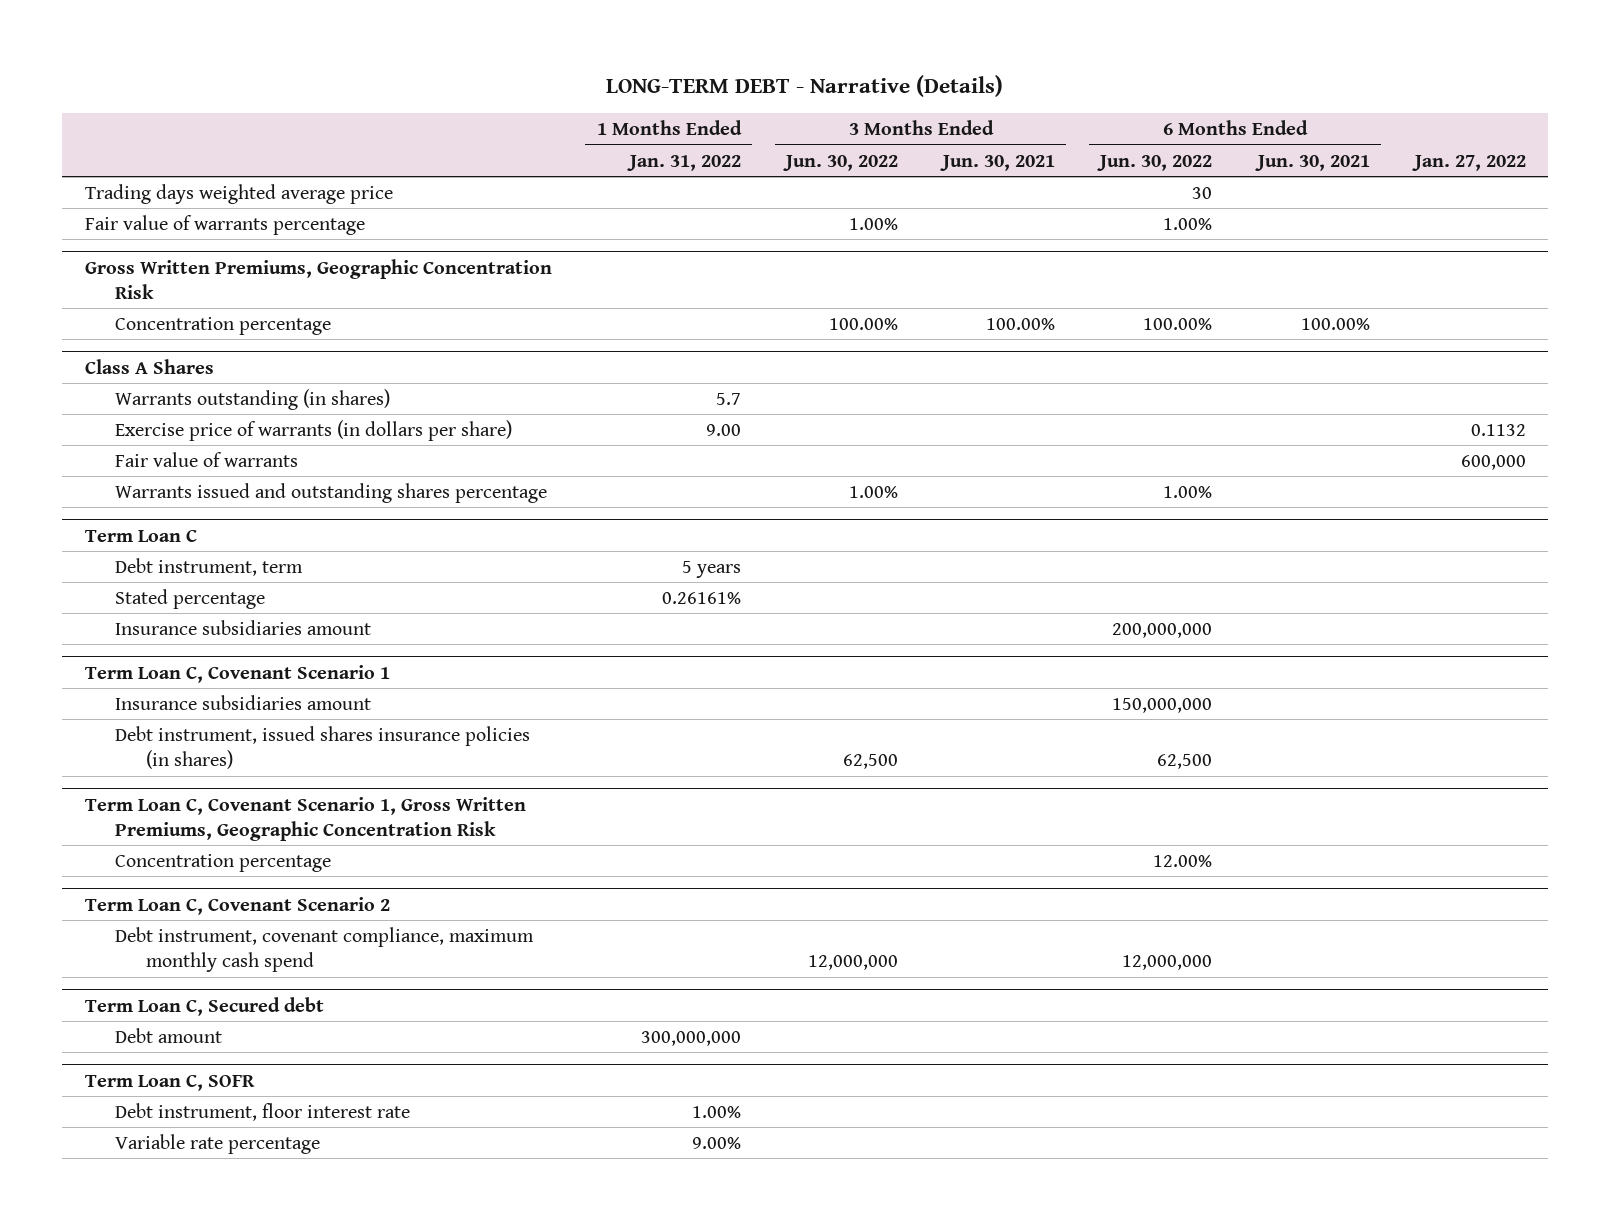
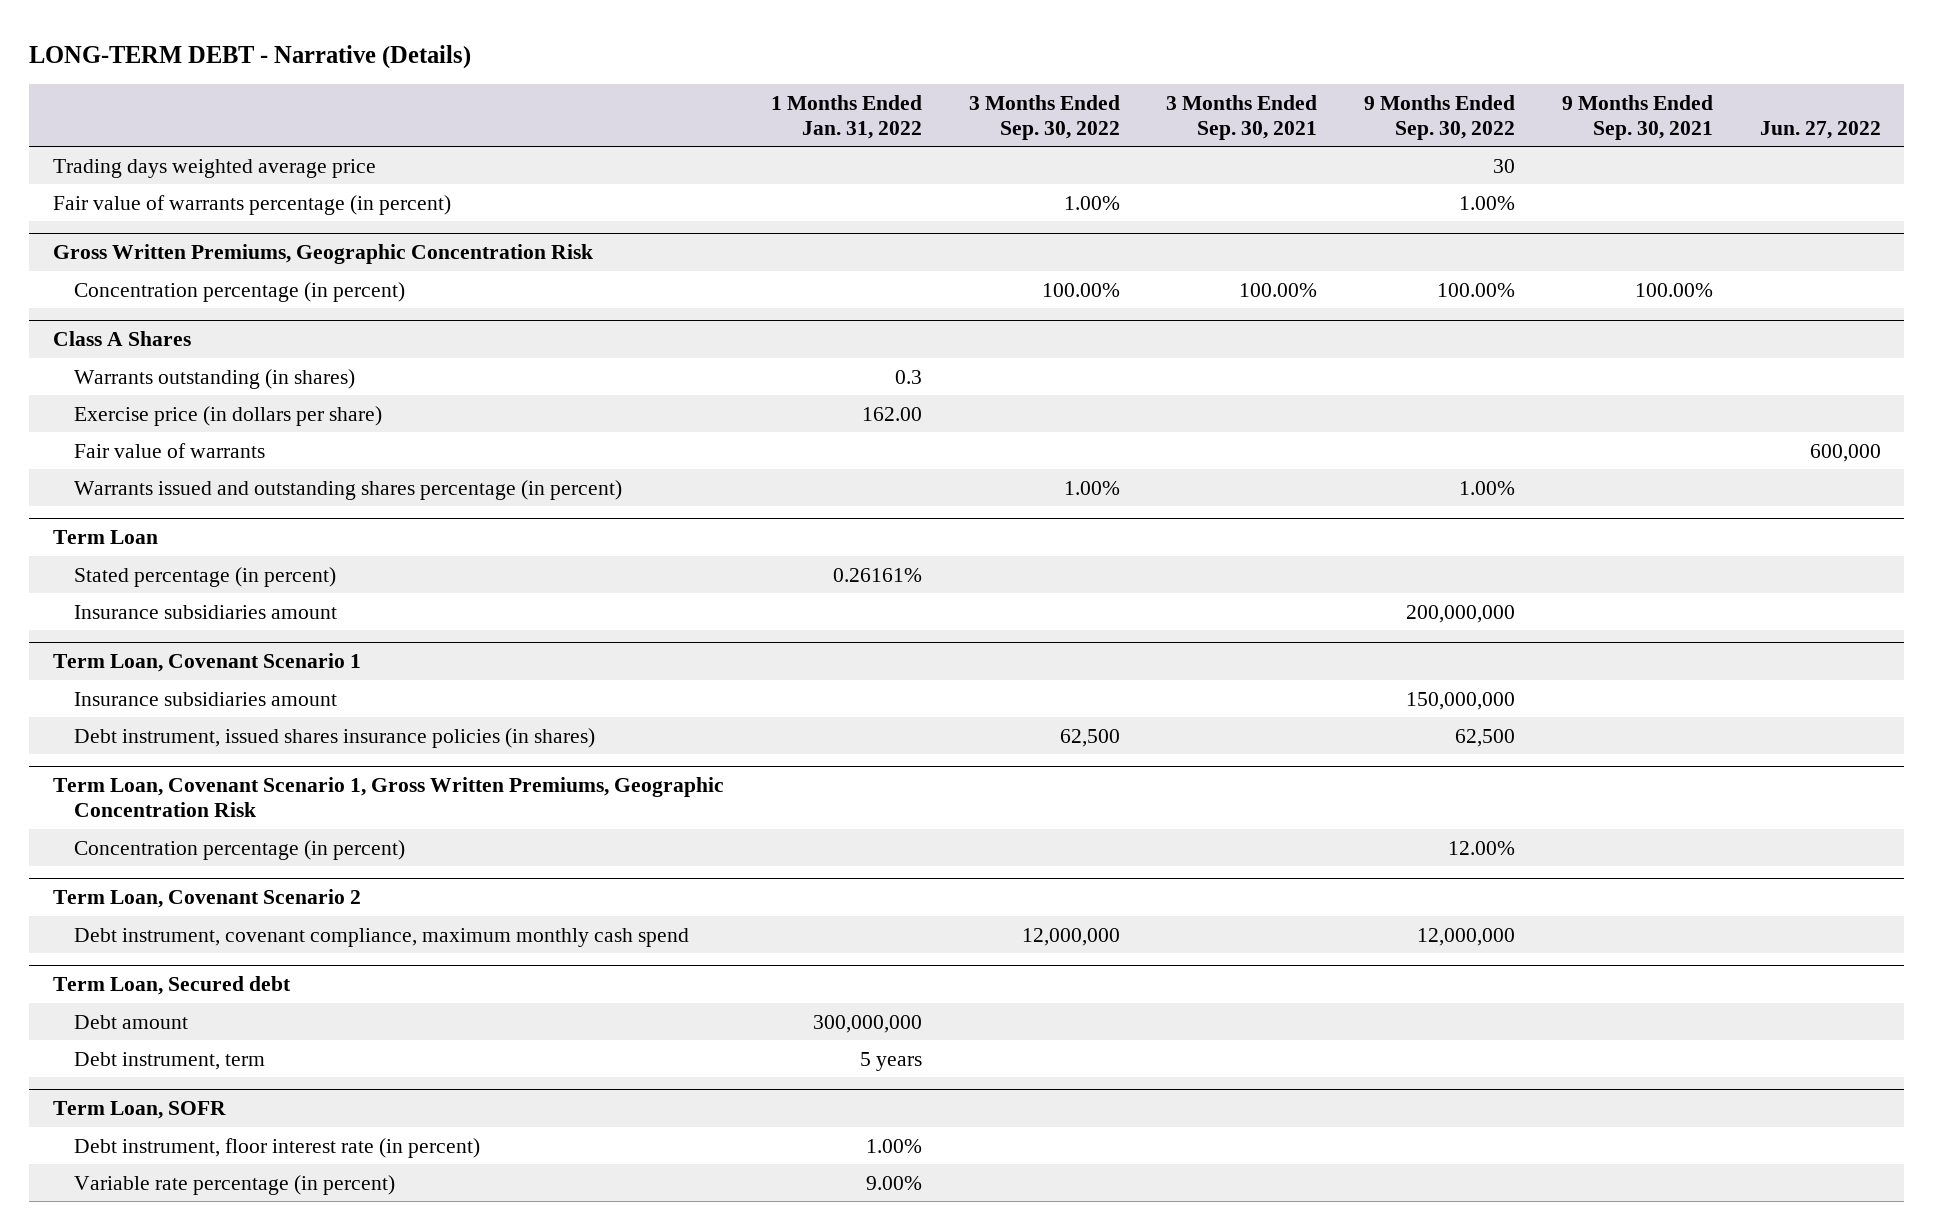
- | 1 Months Ended Jan. 31, 2022 | 3 Months Ended Jun. 30, 2022 | 3 Months Ended Jun. 30, 2021 | 6 Months Ended Jun. 30, 2022 | 6 Months Ended Jun. 30, 2021 | Jan. 27, 2022
+ | 1 Months Ended Jan. 31, 2022 | 3 Months Ended Sep. 30, 2022 | 3 Months Ended Sep. 30, 2021 | 9 Months Ended Sep. 30, 2022 | 9 Months Ended Sep. 30, 2021 | Jun. 27, 2022
- Fair value of warrants percentage | | 1.00% | | 1.00% | |
+ Fair value of warrants percentage (in percent) | | 1.00% | | 1.00% | |
@ Gross Written Premiums, Geographic Concentration Risk
- Concentration percentage | | 100.00% | 100.00% | 100.00% | 100.00% |
+ Concentration percentage (in percent) | | 100.00% | 100.00% | 100.00% | 100.00% |
@ Class A Shares
- Warrants outstanding (in shares) | 5.7 | | | | |
- Exercise price of warrants (in dollars per share) | 9.00 | | | | | 0.1132
+ Warrants outstanding (in shares) | 0.3 | | | | |
+ Exercise price (in dollars per share) | 162.00 | | | | |
- Warrants issued and outstanding shares percentage | | 1.00% | | 1.00% | |
- Term Loan C
- Debt instrument, term | 5 years | | | | |
- Stated percentage | 0.26161% | | | | |
@ Class A Shares
+ Warrants issued and outstanding shares percentage (in percent) | | 1.00% | | 1.00% | |
+ Term Loan
+ Stated percentage (in percent) | 0.26161% | | | | |
- Term Loan C, Covenant Scenario 1
+ Term Loan, Covenant Scenario 1
- Term Loan C, Covenant Scenario 1, Gross Written Premiums, Geographic Concentration Risk
- Concentration percentage | | | | 12.00% | |
- Term Loan C, Covenant Scenario 2
+ Term Loan, Covenant Scenario 1, Gross Written Premiums, Geographic Concentration Risk
+ Concentration percentage (in percent) | | | | 12.00% | |
+ Term Loan, Covenant Scenario 2
- Term Loan C, Secured debt
+ Term Loan, Secured debt
- Term Loan C, SOFR
- Debt instrument, floor interest rate | 1.00% | | | | |
- Variable rate percentage | 9.00% | | | | |
+ Debt instrument, term | 5 years | | | | |
+ Term Loan, SOFR
+ Debt instrument, floor interest rate (in percent) | 1.00% | | | | |
+ Variable rate percentage (in percent) | 9.00% | | | | |

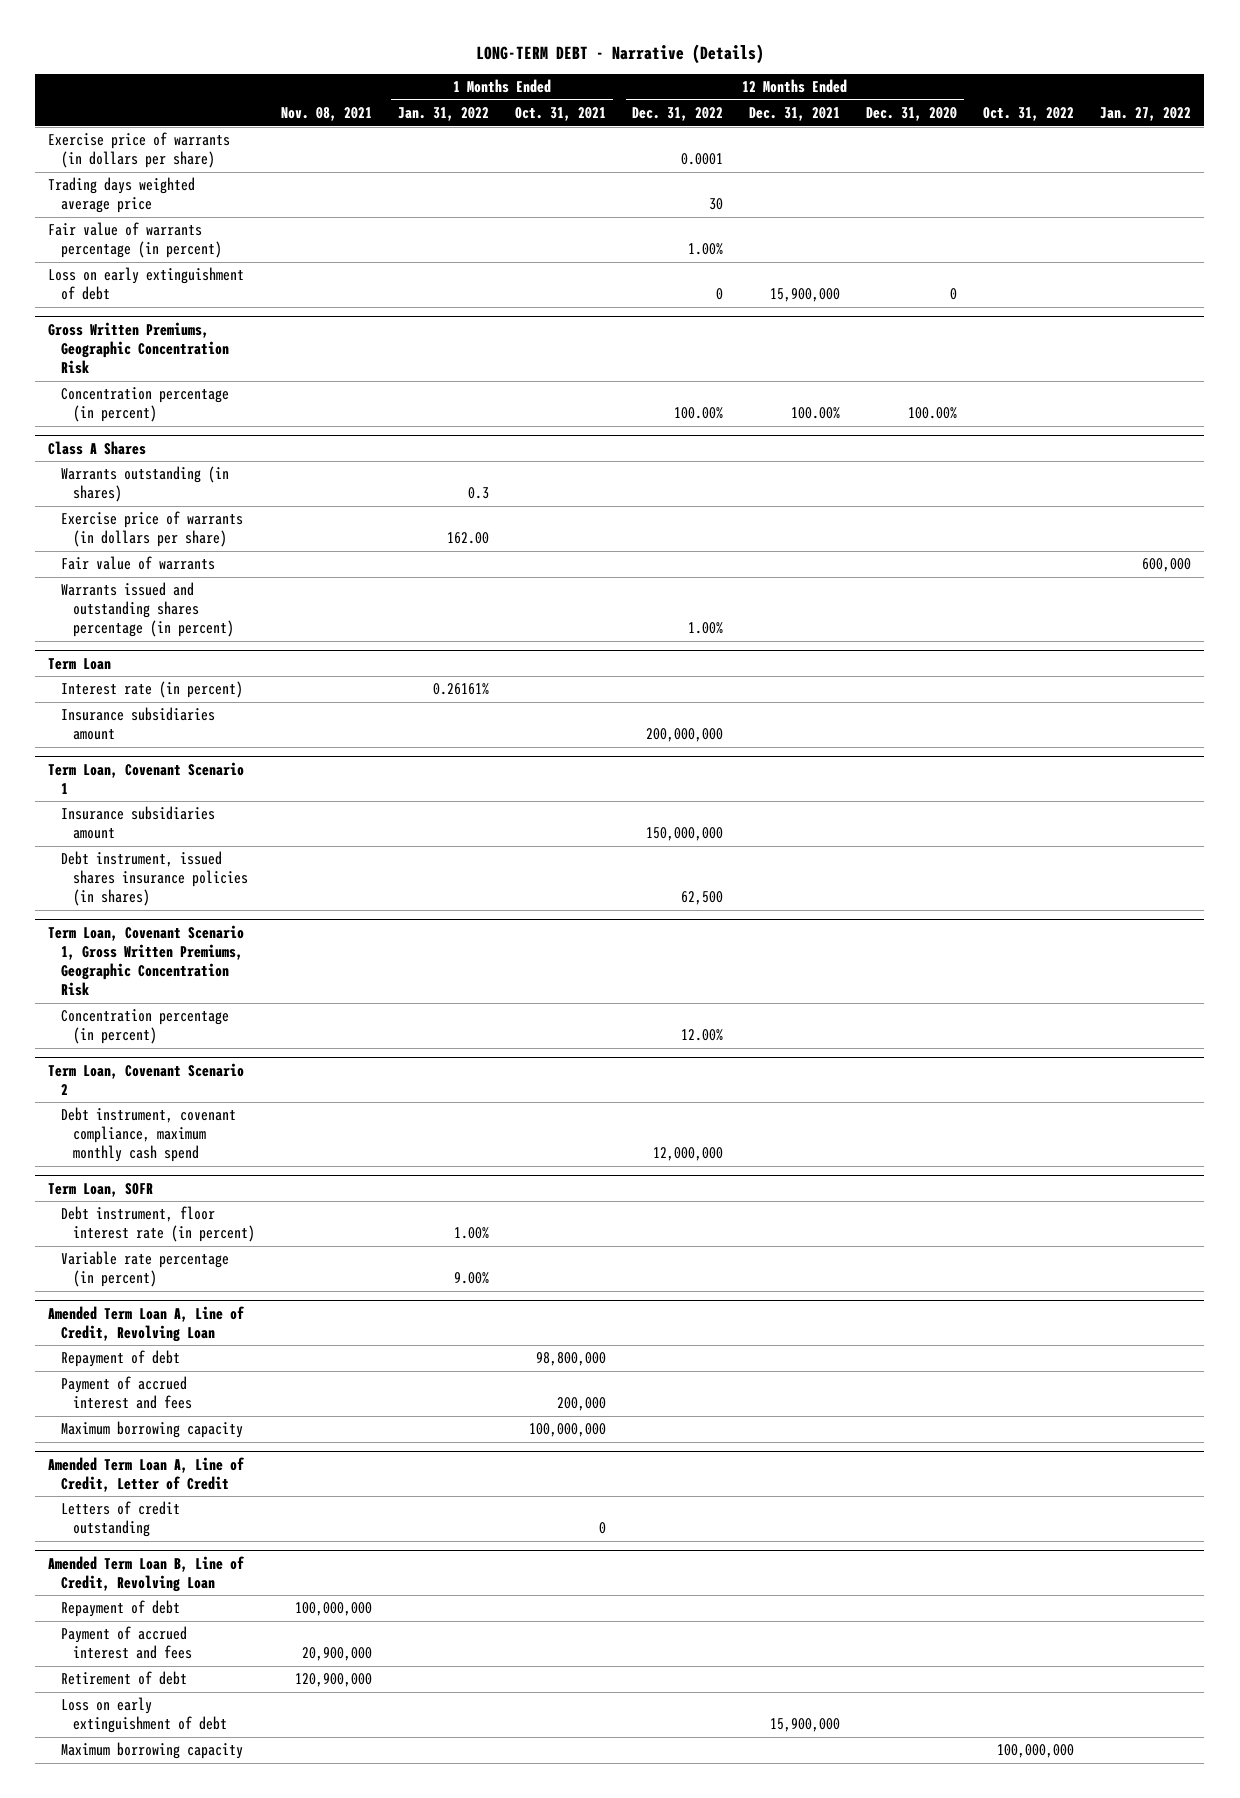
- | 1 Months Ended Jan. 31, 2022 | 3 Months Ended Sep. 30, 2022 | 3 Months Ended Sep. 30, 2021 | 9 Months Ended Sep. 30, 2022 | 9 Months Ended Sep. 30, 2021 | Jun. 27, 2022
+ | Nov. 08, 2021 | 1 Months Ended Jan. 31, 2022 | 1 Months Ended Oct. 31, 2021 | 12 Months Ended Dec. 31, 2022 | 12 Months Ended Dec. 31, 2021 | 12 Months Ended Dec. 31, 2020 | Oct. 31, 2022 | Jan. 27, 2022
+ Exercise price of warrants (in dollars per share) | | | | 0.0001 | | | |
+ Loss on early extinguishment of debt | | | | 0 | 15,900,000 | 0 | |
@ Class A Shares
- Exercise price (in dollars per share) | 162.00 | | | | |
+ Exercise price of warrants (in dollars per share) | | 162.00 | | | | | |
@ Term Loan
- Stated percentage (in percent) | 0.26161% | | | | |
+ Interest rate (in percent) | | 0.26161% | | | | | |
- Term Loan, Secured debt
- Debt amount | 300,000,000 | | | | |
- Debt instrument, term | 5 years | | | | |
+ Amended Term Loan A, Line of Credit, Revolving Loan
+ Repayment of debt | | | 98,800,000 | | | | |
+ Payment of accrued interest and fees | | | 200,000 | | | | |
+ Maximum borrowing capacity | | | 100,000,000 | | | | |
+ Amended Term Loan A, Line of Credit, Letter of Credit
+ Letters of credit outstanding | | | 0 | | | | |
+ Amended Term Loan B, Line of Credit, Revolving Loan
+ Repayment of debt | 100,000,000 | | | | | | |
+ Payment of accrued interest and fees | 20,900,000 | | | | | | |
+ Retirement of debt | 120,900,000 | | | | | | |
+ Loss on early extinguishment of debt | | | | | 15,900,000 | | |
+ Maximum borrowing capacity | | | | | | | 100,000,000 |

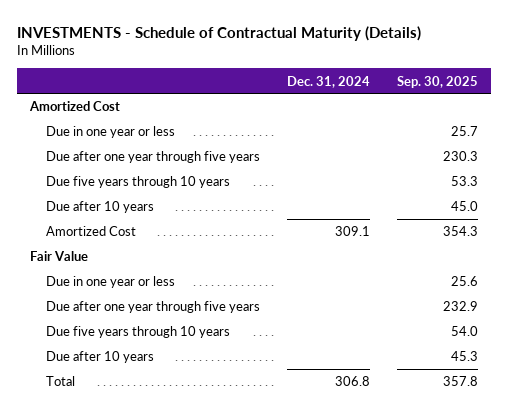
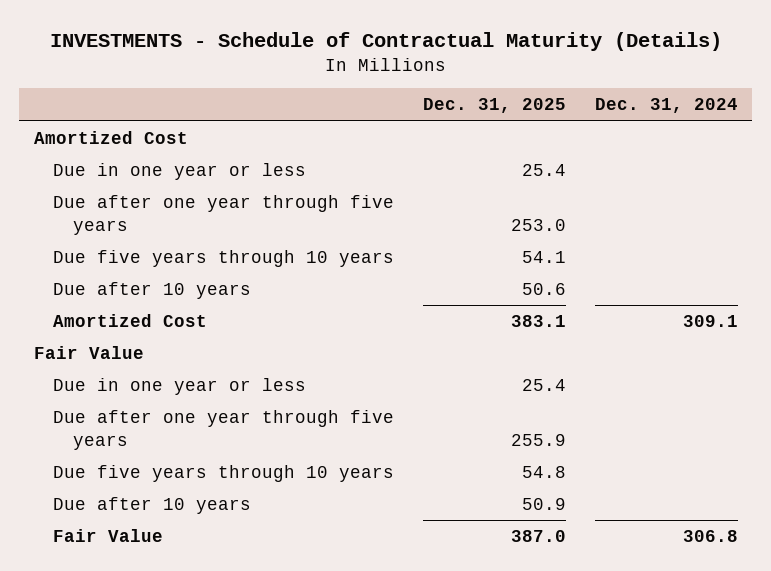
- | Dec. 31, 2024 | Sep. 30, 2025
+ | Dec. 31, 2025 | Dec. 31, 2024
- Total | 306.8 | 357.8
+ Fair Value | 387.0 | 306.8

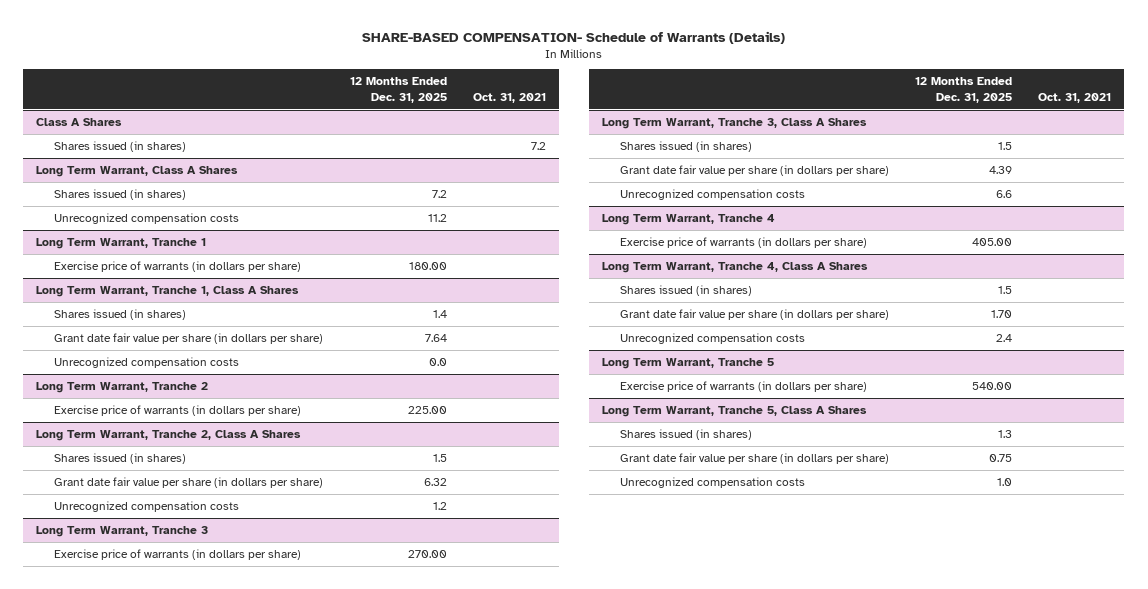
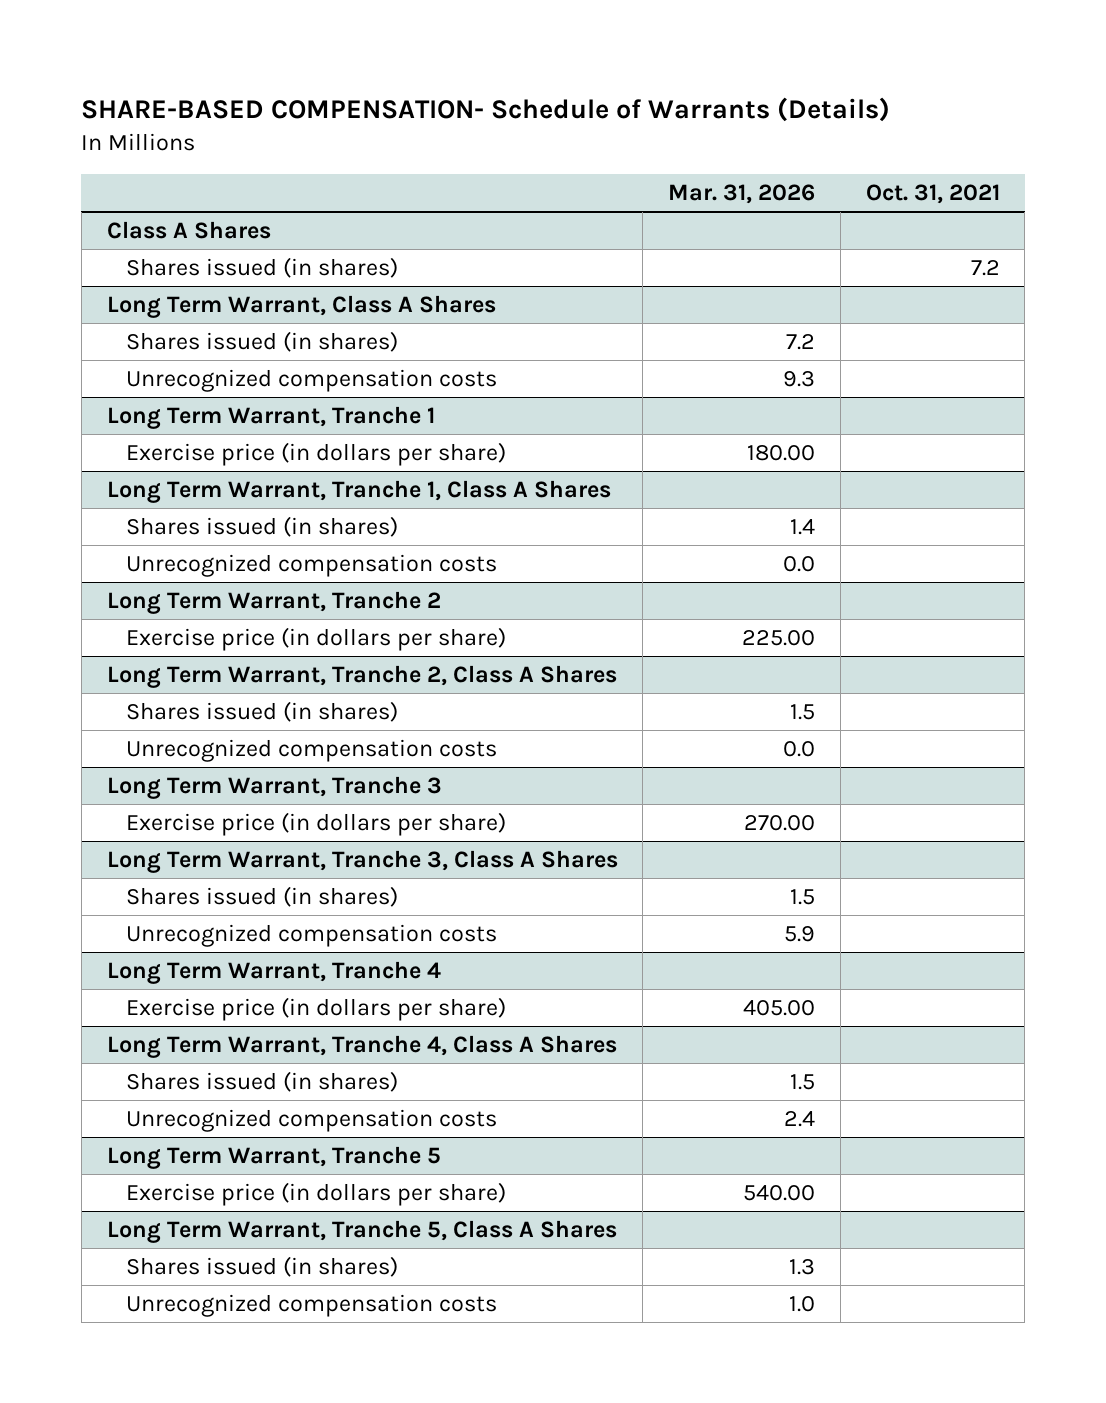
- | 12 Months Ended Dec. 31, 2025 | Oct. 31, 2021
+ | Mar. 31, 2026 | Oct. 31, 2021
@ Long Term Warrant, Tranche 1
- Exercise price of warrants (in dollars per share) | 180.00 |
+ Exercise price (in dollars per share) | 180.00 |
@ Long Term Warrant, Tranche 1, Class A Shares
- Grant date fair value per share (in dollars per share) | 7.64 |
@ Long Term Warrant, Tranche 2
- Exercise price of warrants (in dollars per share) | 225.00 |
+ Exercise price (in dollars per share) | 225.00 |
@ Long Term Warrant, Tranche 2, Class A Shares
- Grant date fair value per share (in dollars per share) | 6.32 |
@ Long Term Warrant, Tranche 3
- Exercise price of warrants (in dollars per share) | 270.00 |
+ Exercise price (in dollars per share) | 270.00 |
@ Long Term Warrant, Tranche 3, Class A Shares
- Grant date fair value per share (in dollars per share) | 4.39 |
@ Long Term Warrant, Tranche 4
- Exercise price of warrants (in dollars per share) | 405.00 |
+ Exercise price (in dollars per share) | 405.00 |
@ Long Term Warrant, Tranche 4, Class A Shares
- Grant date fair value per share (in dollars per share) | 1.70 |
@ Long Term Warrant, Tranche 5
- Exercise price of warrants (in dollars per share) | 540.00 |
+ Exercise price (in dollars per share) | 540.00 |
@ Long Term Warrant, Tranche 5, Class A Shares
- Grant date fair value per share (in dollars per share) | 0.75 |

